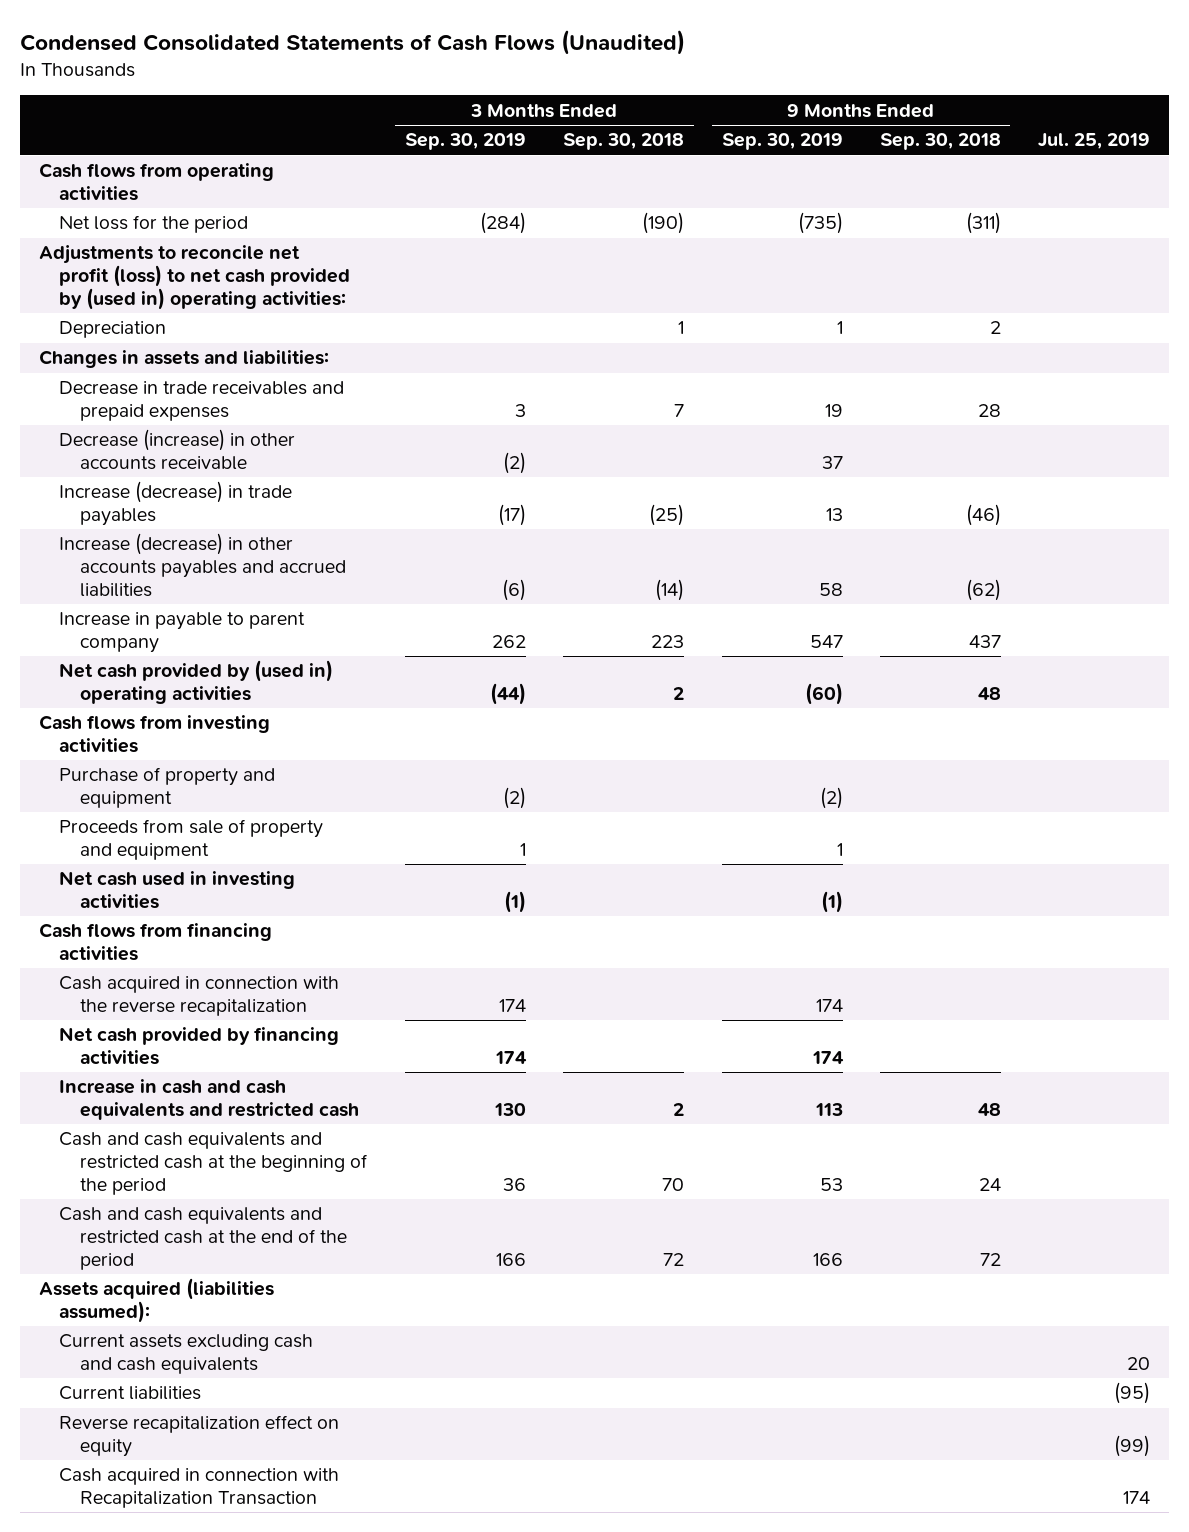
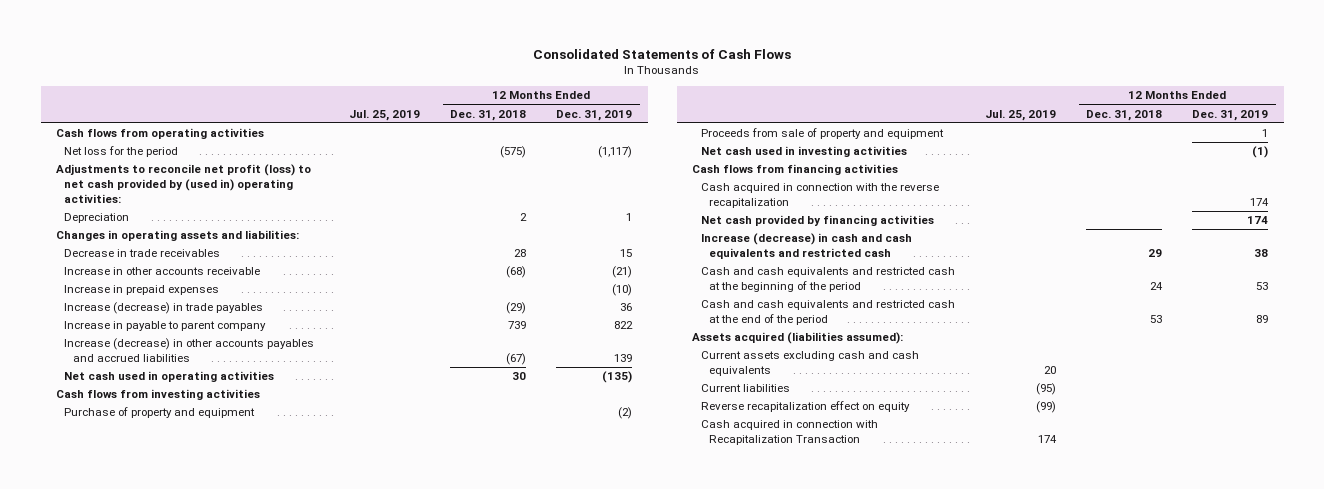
- Condensed Consolidated Statements of Cash Flows (Unaudited)
+ Consolidated Statements of Cash Flows
- | 3 Months Ended Sep. 30, 2019 | 3 Months Ended Sep. 30, 2018 | 9 Months Ended Sep. 30, 2019 | 9 Months Ended Sep. 30, 2018 | Jul. 25, 2019
+ | Jul. 25, 2019 | 12 Months Ended Dec. 31, 2018 | 12 Months Ended Dec. 31, 2019
- Changes in assets and liabilities:
- Decrease in trade receivables and prepaid expenses | 3 | 7 | 19 | 28 |
- Decrease (increase) in other accounts receivable | (2) | | 37 | |
+ Changes in operating assets and liabilities:
+ Decrease in trade receivables | | 28 | 15
+ Increase in other accounts receivable | | (68) | (21)
+ Increase in prepaid expenses | | | (10)
- Net cash provided by (used in) operating activities | (44) | 2 | (60) | 48 |
moved down: Increase (decrease) in other accounts payables and accrued liabilities | | (67) | 139
+ Net cash used in operating activities | | 30 | (135)
- Increase in cash and cash equivalents and restricted cash | 130 | 2 | 113 | 48 |
+ Increase (decrease) in cash and cash equivalents and restricted cash | | 29 | 38

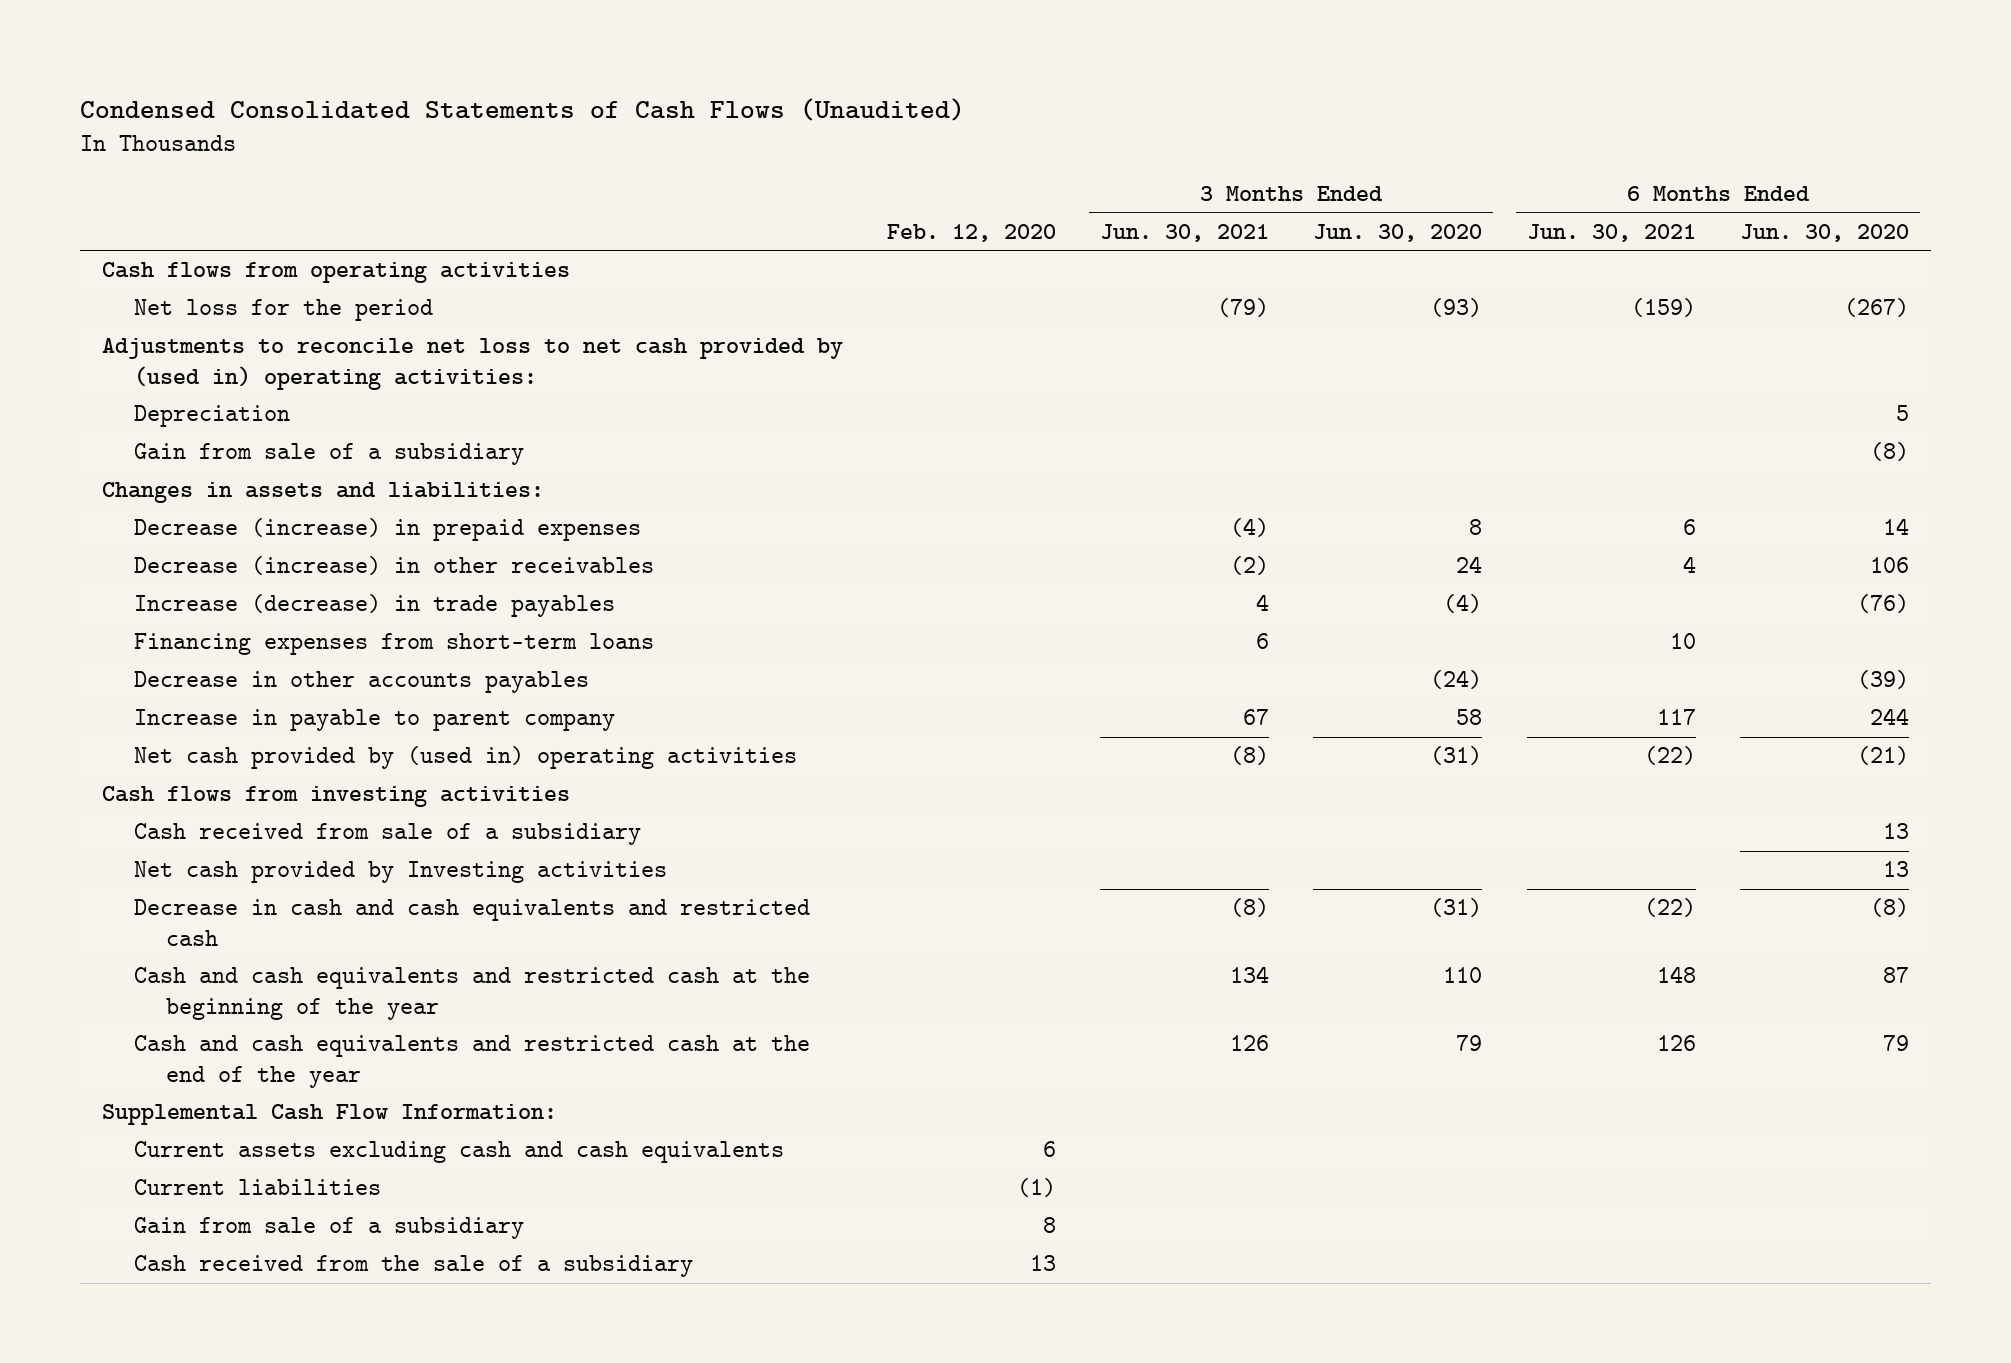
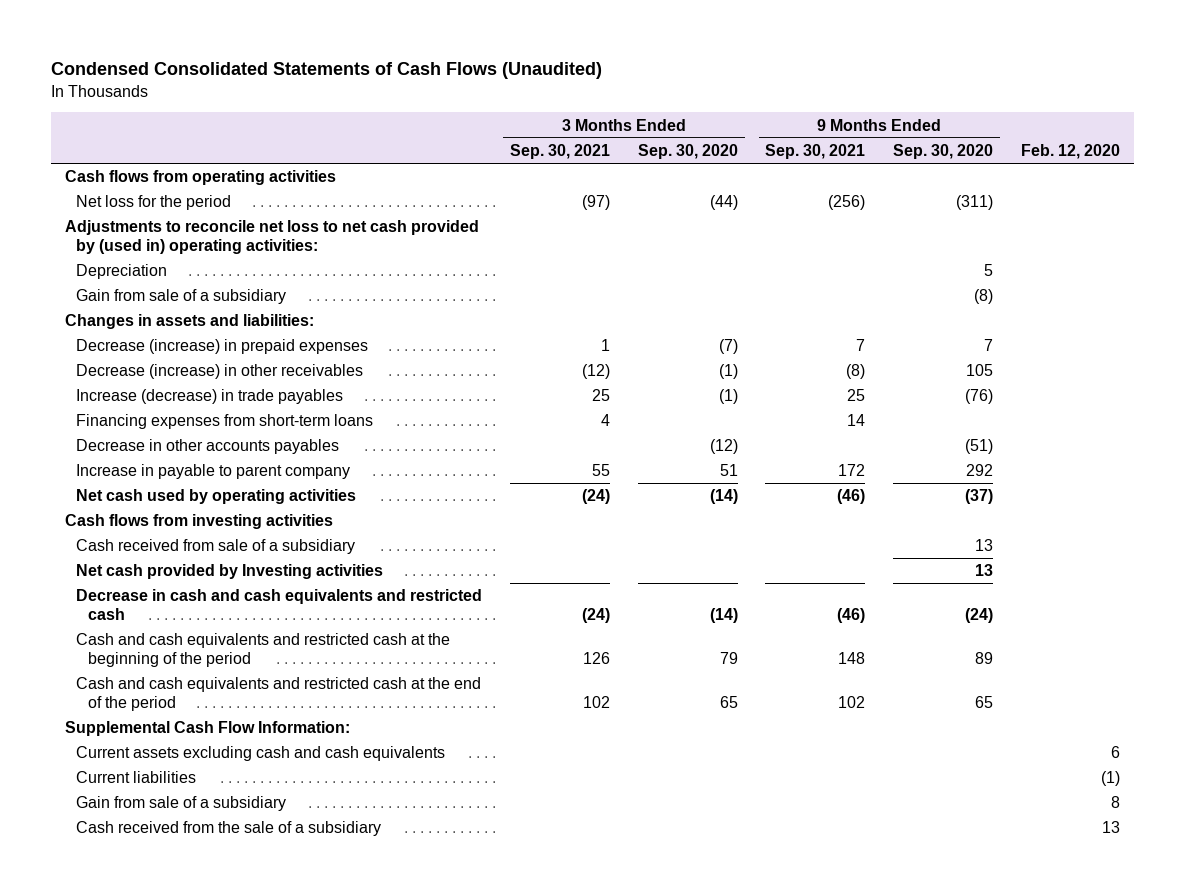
- | Feb. 12, 2020 | 3 Months Ended Jun. 30, 2021 | 3 Months Ended Jun. 30, 2020 | 6 Months Ended Jun. 30, 2021 | 6 Months Ended Jun. 30, 2020
+ | 3 Months Ended Sep. 30, 2021 | 3 Months Ended Sep. 30, 2020 | 9 Months Ended Sep. 30, 2021 | 9 Months Ended Sep. 30, 2020 | Feb. 12, 2020
- Net cash provided by (used in) operating activities | | (8) | (31) | (22) | (21)
+ Net cash used by operating activities | (24) | (14) | (46) | (37) |
- Cash and cash equivalents and restricted cash at the beginning of the year | | 134 | 110 | 148 | 87
- Cash and cash equivalents and restricted cash at the end of the year | | 126 | 79 | 126 | 79
+ Cash and cash equivalents and restricted cash at the beginning of the period | 126 | 79 | 148 | 89 |
+ Cash and cash equivalents and restricted cash at the end of the period | 102 | 65 | 102 | 65 |

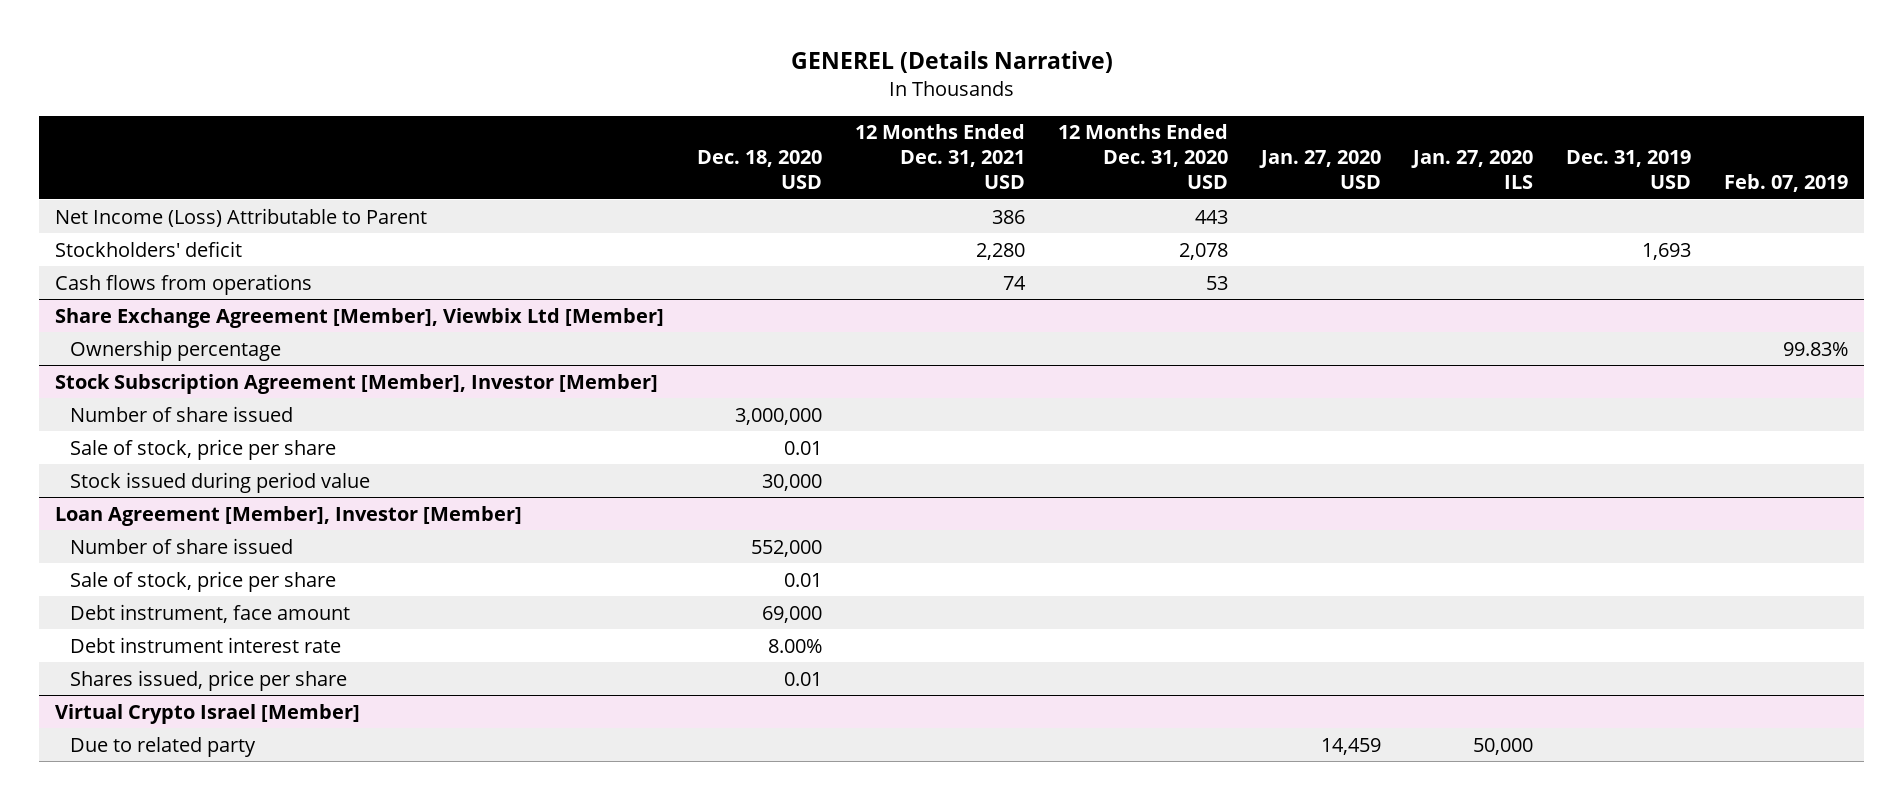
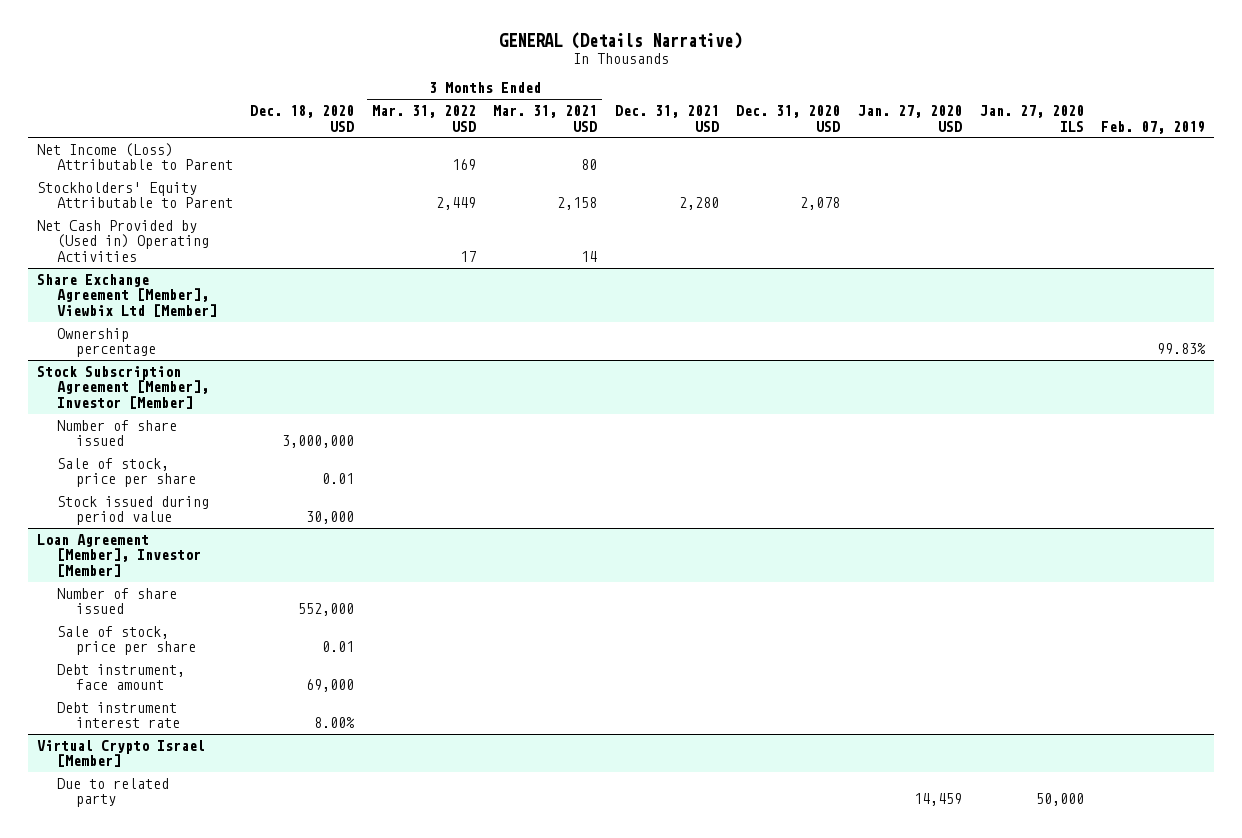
- GENEREL (Details Narrative)
+ GENERAL (Details Narrative)
- | Dec. 18, 2020 USD | 12 Months Ended Dec. 31, 2021 USD | 12 Months Ended Dec. 31, 2020 USD | Jan. 27, 2020 USD | Jan. 27, 2020 ILS | Dec. 31, 2019 USD | Feb. 07, 2019
+ | Dec. 18, 2020 USD | 3 Months Ended Mar. 31, 2022 USD | 3 Months Ended Mar. 31, 2021 USD | Dec. 31, 2021 USD | Dec. 31, 2020 USD | Jan. 27, 2020 USD | Jan. 27, 2020 ILS | Feb. 07, 2019
- Stockholders' deficit | | 2,280 | 2,078 | | | 1,693 |
- Cash flows from operations | | 74 | 53 | | | |
+ Stockholders' Equity Attributable to Parent | | 2,449 | 2,158 | 2,280 | 2,078 | | |
+ Net Cash Provided by (Used in) Operating Activities | | 17 | 14 | | | | |
@ Loan Agreement [Member], Investor [Member]
- Shares issued, price per share | 0.01 | | | | | |

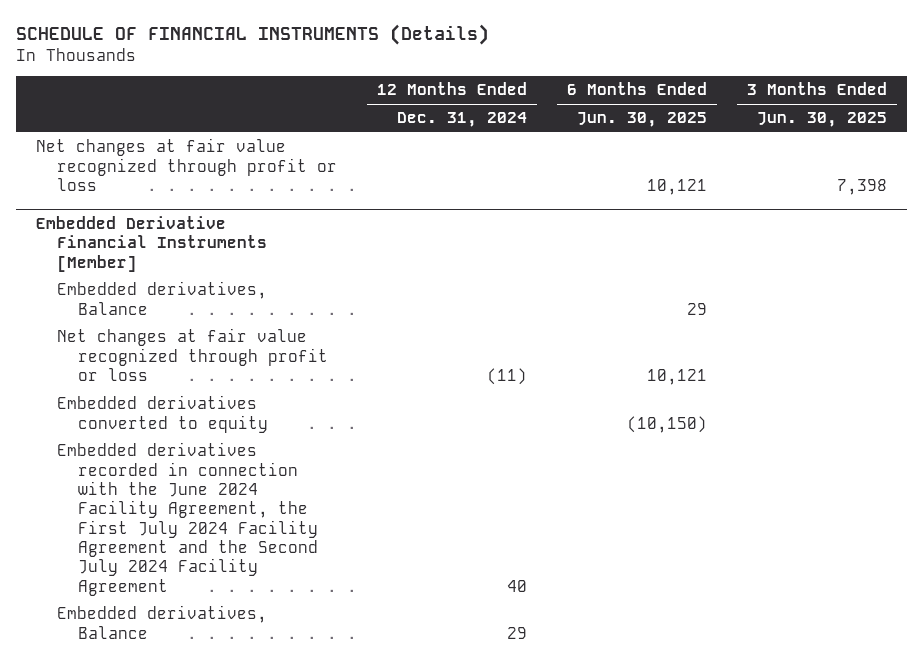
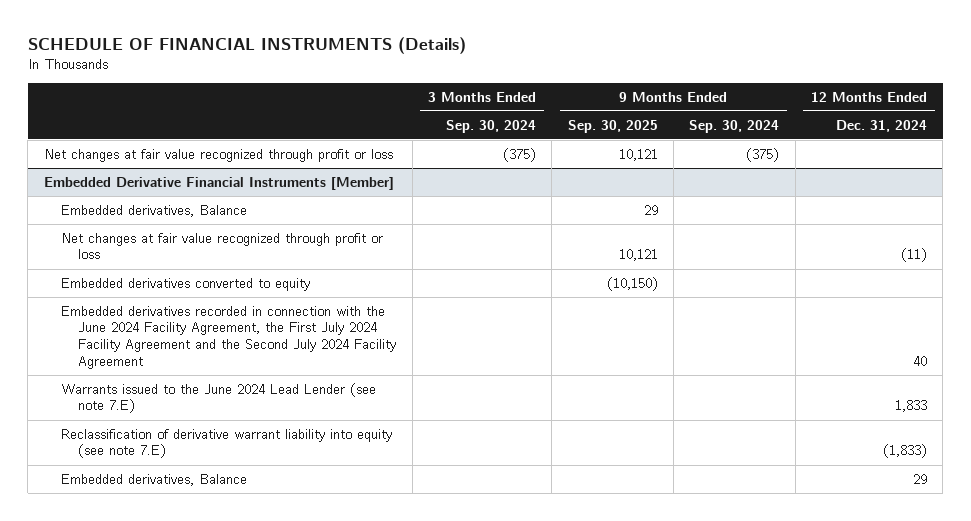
- | 12 Months Ended Dec. 31, 2024 | 6 Months Ended Jun. 30, 2025 | 3 Months Ended Jun. 30, 2025
+ | 3 Months Ended Sep. 30, 2024 | 9 Months Ended Sep. 30, 2025 | 9 Months Ended Sep. 30, 2024 | 12 Months Ended Dec. 31, 2024
@ Embedded Derivative Financial Instruments [Member]
+ Warrants issued to the June 2024 Lead Lender (see note 7.E) | | | | 1,833
+ Reclassification of derivative warrant liability into equity (see note 7.E) | | | | (1,833)

